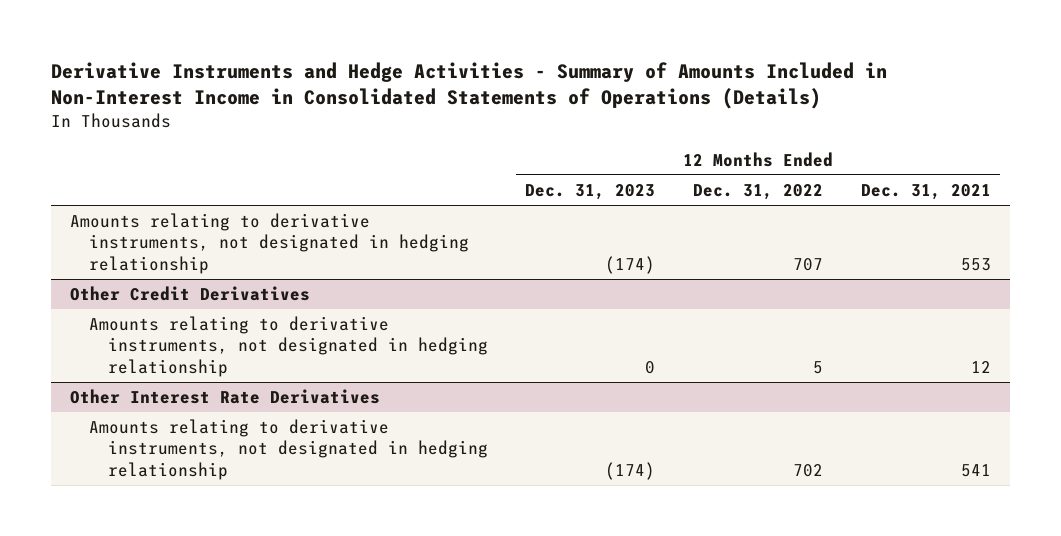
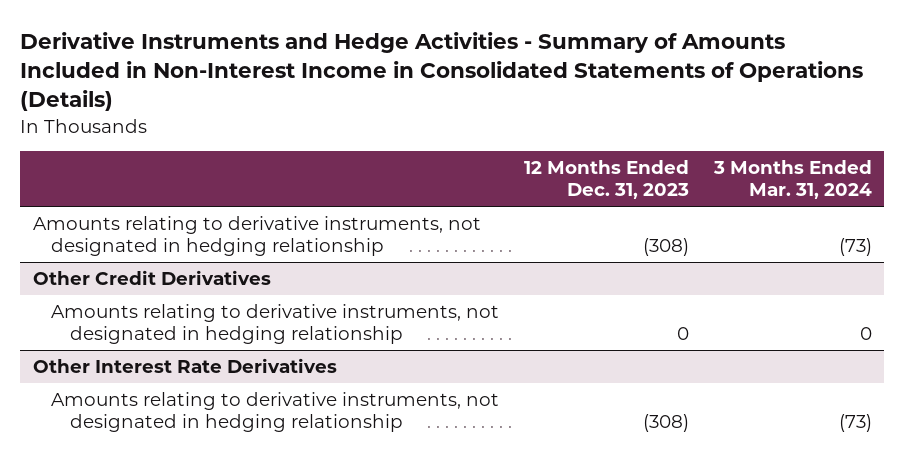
- | 12 Months Ended Dec. 31, 2023 | 12 Months Ended Dec. 31, 2022 | 12 Months Ended Dec. 31, 2021
+ | 12 Months Ended Dec. 31, 2023 | 3 Months Ended Mar. 31, 2024
- Amounts relating to derivative instruments, not designated in hedging relationship | (174) | 707 | 553
+ Amounts relating to derivative instruments, not designated in hedging relationship | (308) | (73)
@ Other Interest Rate Derivatives
- Amounts relating to derivative instruments, not designated in hedging relationship | (174) | 702 | 541
+ Amounts relating to derivative instruments, not designated in hedging relationship | (308) | (73)

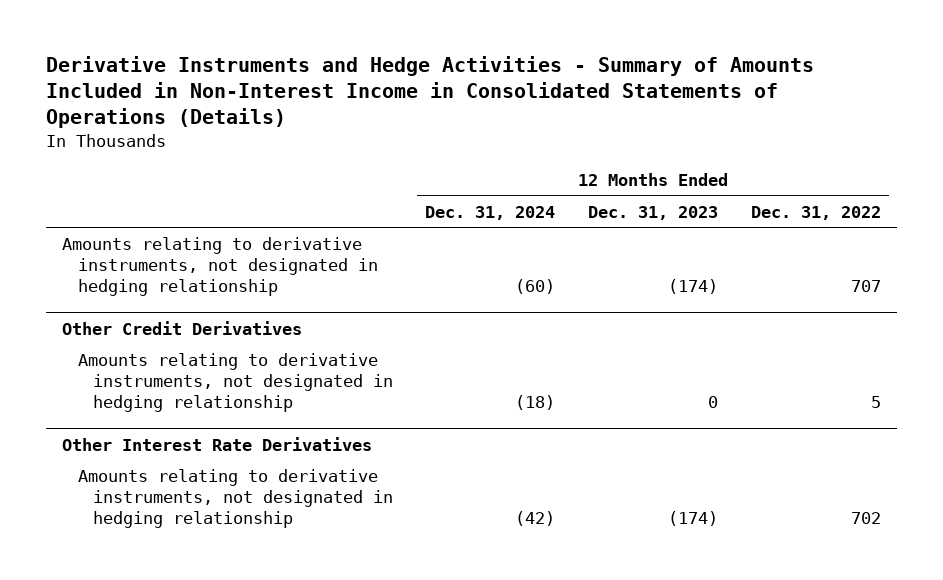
- | 12 Months Ended Dec. 31, 2023 | 3 Months Ended Mar. 31, 2024
+ | 12 Months Ended Dec. 31, 2024 | 12 Months Ended Dec. 31, 2023 | 12 Months Ended Dec. 31, 2022
- Amounts relating to derivative instruments, not designated in hedging relationship | (308) | (73)
+ Amounts relating to derivative instruments, not designated in hedging relationship | (60) | (174) | 707
@ Other Interest Rate Derivatives
- Amounts relating to derivative instruments, not designated in hedging relationship | (308) | (73)
+ Amounts relating to derivative instruments, not designated in hedging relationship | (42) | (174) | 702

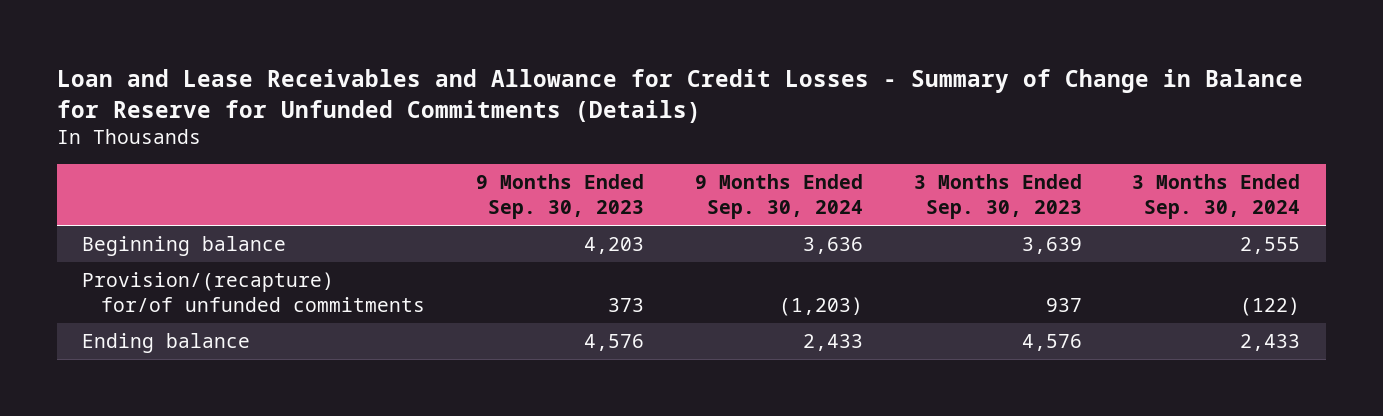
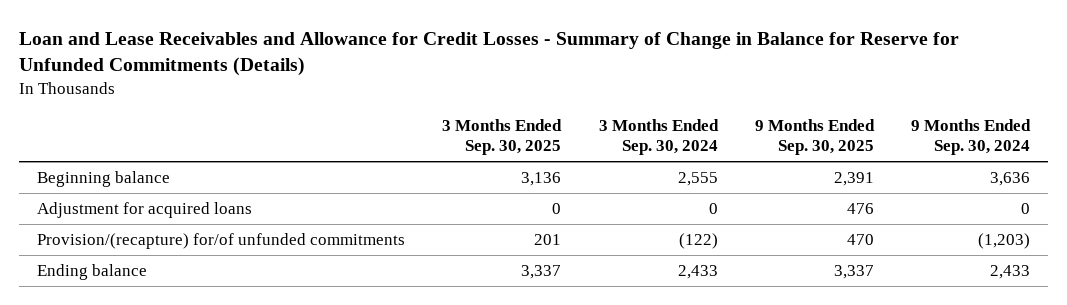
- | 9 Months Ended Sep. 30, 2023 | 9 Months Ended Sep. 30, 2024 | 3 Months Ended Sep. 30, 2023 | 3 Months Ended Sep. 30, 2024
+ | 3 Months Ended Sep. 30, 2025 | 3 Months Ended Sep. 30, 2024 | 9 Months Ended Sep. 30, 2025 | 9 Months Ended Sep. 30, 2024
+ Adjustment for acquired loans | 0 | 0 | 476 | 0

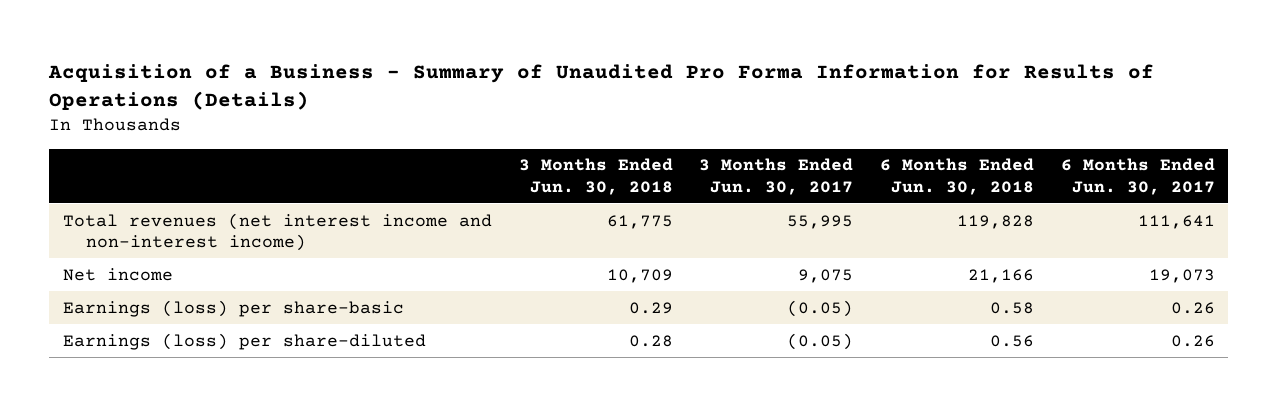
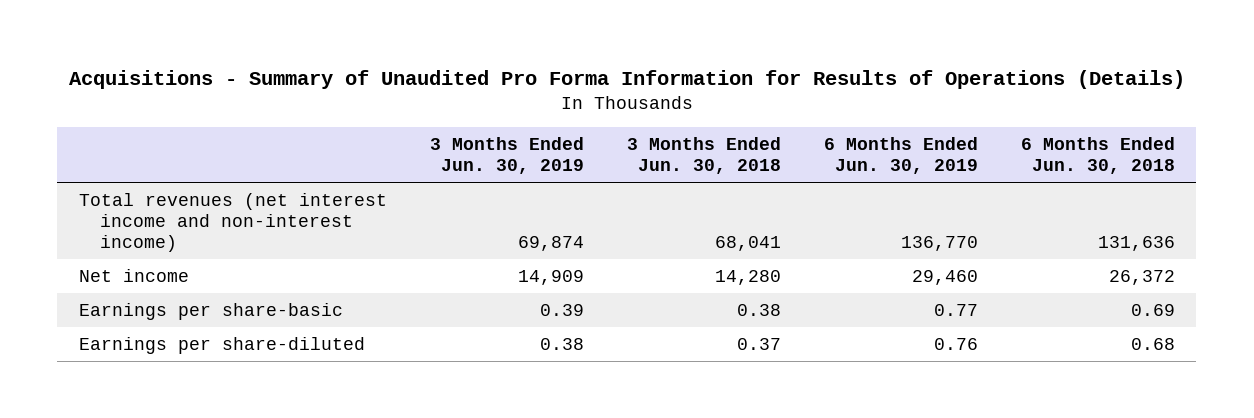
- Acquisition of a Business - Summary of Unaudited Pro Forma Information for Results of Operations (Details)
+ Acquisitions - Summary of Unaudited Pro Forma Information for Results of Operations (Details)
- | 3 Months Ended Jun. 30, 2018 | 3 Months Ended Jun. 30, 2017 | 6 Months Ended Jun. 30, 2018 | 6 Months Ended Jun. 30, 2017
+ | 3 Months Ended Jun. 30, 2019 | 3 Months Ended Jun. 30, 2018 | 6 Months Ended Jun. 30, 2019 | 6 Months Ended Jun. 30, 2018
- Total revenues (net interest income and non-interest income) | 61,775 | 55,995 | 119,828 | 111,641
- Net income | 10,709 | 9,075 | 21,166 | 19,073
- Earnings (loss) per share-basic | 0.29 | (0.05) | 0.58 | 0.26
- Earnings (loss) per share-diluted | 0.28 | (0.05) | 0.56 | 0.26
+ Total revenues (net interest income and non-interest income) | 69,874 | 68,041 | 136,770 | 131,636
+ Net income | 14,909 | 14,280 | 29,460 | 26,372
+ Earnings per share-basic | 0.39 | 0.38 | 0.77 | 0.69
+ Earnings per share-diluted | 0.38 | 0.37 | 0.76 | 0.68

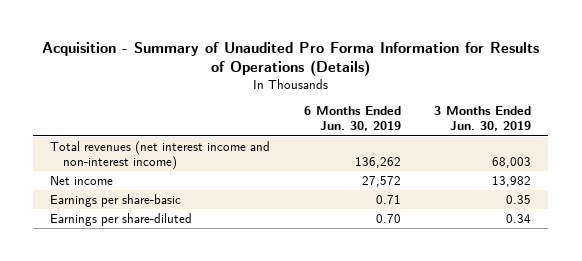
- Acquisitions - Summary of Unaudited Pro Forma Information for Results of Operations (Details)
+ Acquisition - Summary of Unaudited Pro Forma Information for Results of Operations (Details)
- | 3 Months Ended Jun. 30, 2019 | 3 Months Ended Jun. 30, 2018 | 6 Months Ended Jun. 30, 2019 | 6 Months Ended Jun. 30, 2018
+ | 6 Months Ended Jun. 30, 2019 | 3 Months Ended Jun. 30, 2019
- Total revenues (net interest income and non-interest income) | 69,874 | 68,041 | 136,770 | 131,636
- Net income | 14,909 | 14,280 | 29,460 | 26,372
- Earnings per share-basic | 0.39 | 0.38 | 0.77 | 0.69
- Earnings per share-diluted | 0.38 | 0.37 | 0.76 | 0.68
+ Total revenues (net interest income and non-interest income) | 136,262 | 68,003
+ Net income | 27,572 | 13,982
+ Earnings per share-basic | 0.71 | 0.35
+ Earnings per share-diluted | 0.70 | 0.34

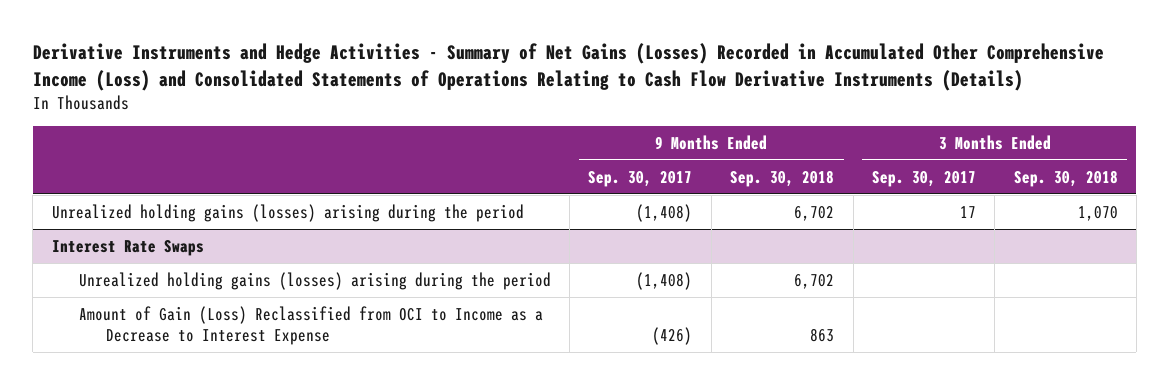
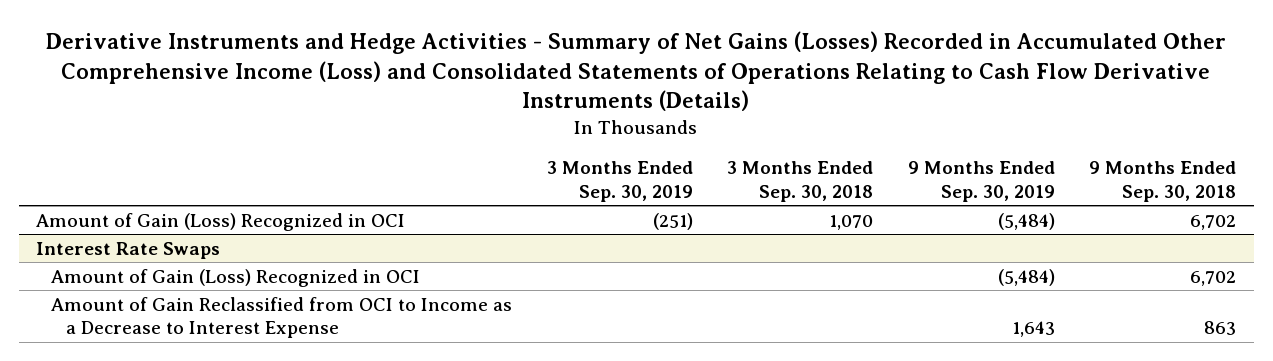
- | 9 Months Ended Sep. 30, 2017 | 9 Months Ended Sep. 30, 2018 | 3 Months Ended Sep. 30, 2017 | 3 Months Ended Sep. 30, 2018
+ | 3 Months Ended Sep. 30, 2019 | 3 Months Ended Sep. 30, 2018 | 9 Months Ended Sep. 30, 2019 | 9 Months Ended Sep. 30, 2018
- Unrealized holding gains (losses) arising during the period | (1,408) | 6,702 | 17 | 1,070
+ Amount of Gain (Loss) Recognized in OCI | (251) | 1,070 | (5,484) | 6,702
@ Interest Rate Swaps
- Unrealized holding gains (losses) arising during the period | (1,408) | 6,702 | |
- Amount of Gain (Loss) Reclassified from OCI to Income as a Decrease to Interest Expense | (426) | 863 | |
+ Amount of Gain (Loss) Recognized in OCI | | | (5,484) | 6,702
+ Amount of Gain Reclassified from OCI to Income as a Decrease to Interest Expense | | | 1,643 | 863

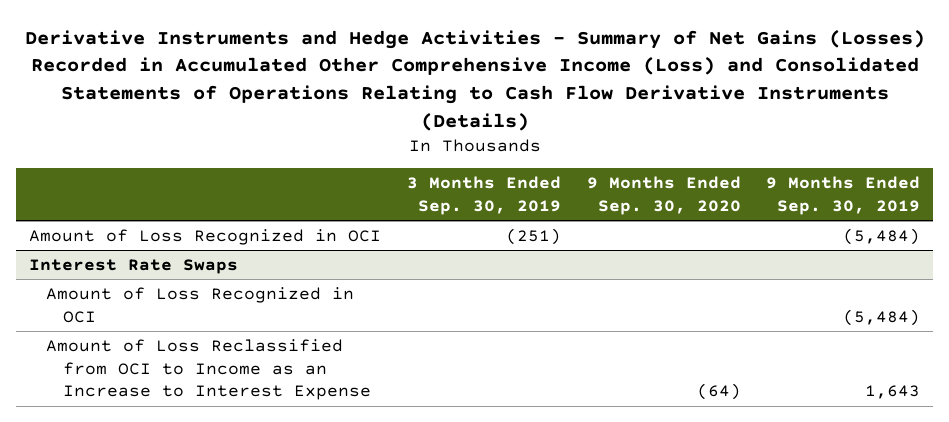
- | 3 Months Ended Sep. 30, 2019 | 3 Months Ended Sep. 30, 2018 | 9 Months Ended Sep. 30, 2019 | 9 Months Ended Sep. 30, 2018
+ | 3 Months Ended Sep. 30, 2019 | 9 Months Ended Sep. 30, 2020 | 9 Months Ended Sep. 30, 2019
- Amount of Gain (Loss) Recognized in OCI | (251) | 1,070 | (5,484) | 6,702
+ Amount of Loss Recognized in OCI | (251) | | (5,484)
@ Interest Rate Swaps
- Amount of Gain (Loss) Recognized in OCI | | | (5,484) | 6,702
- Amount of Gain Reclassified from OCI to Income as a Decrease to Interest Expense | | | 1,643 | 863
+ Amount of Loss Recognized in OCI | | | (5,484)
+ Amount of Loss Reclassified from OCI to Income as an Increase to Interest Expense | | (64) | 1,643

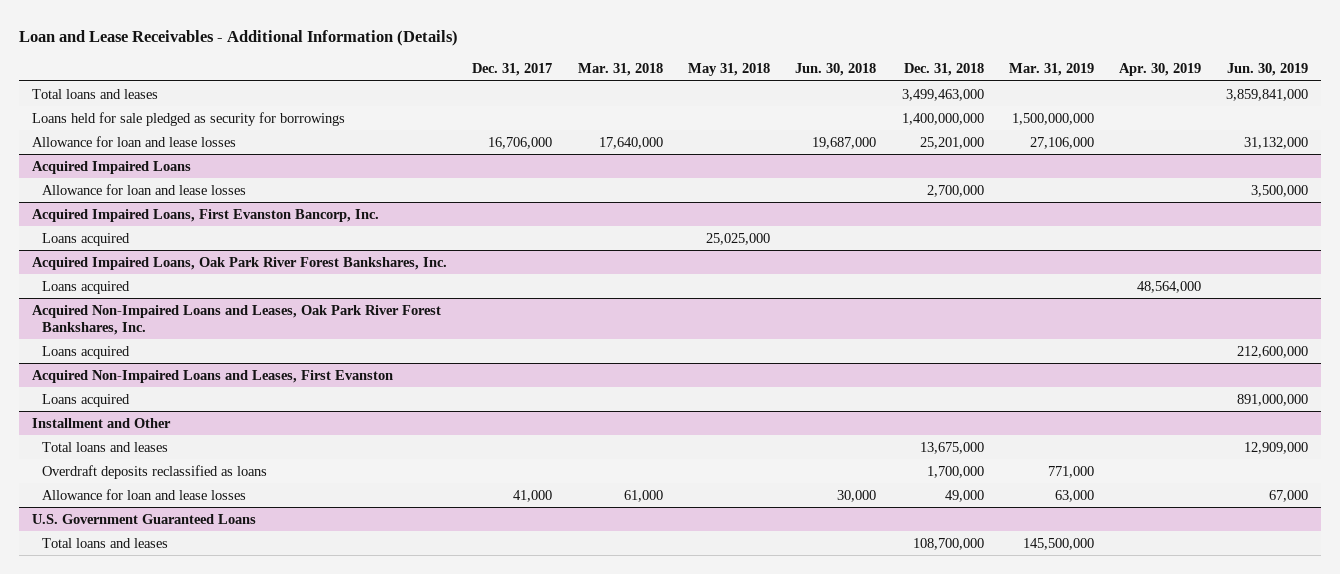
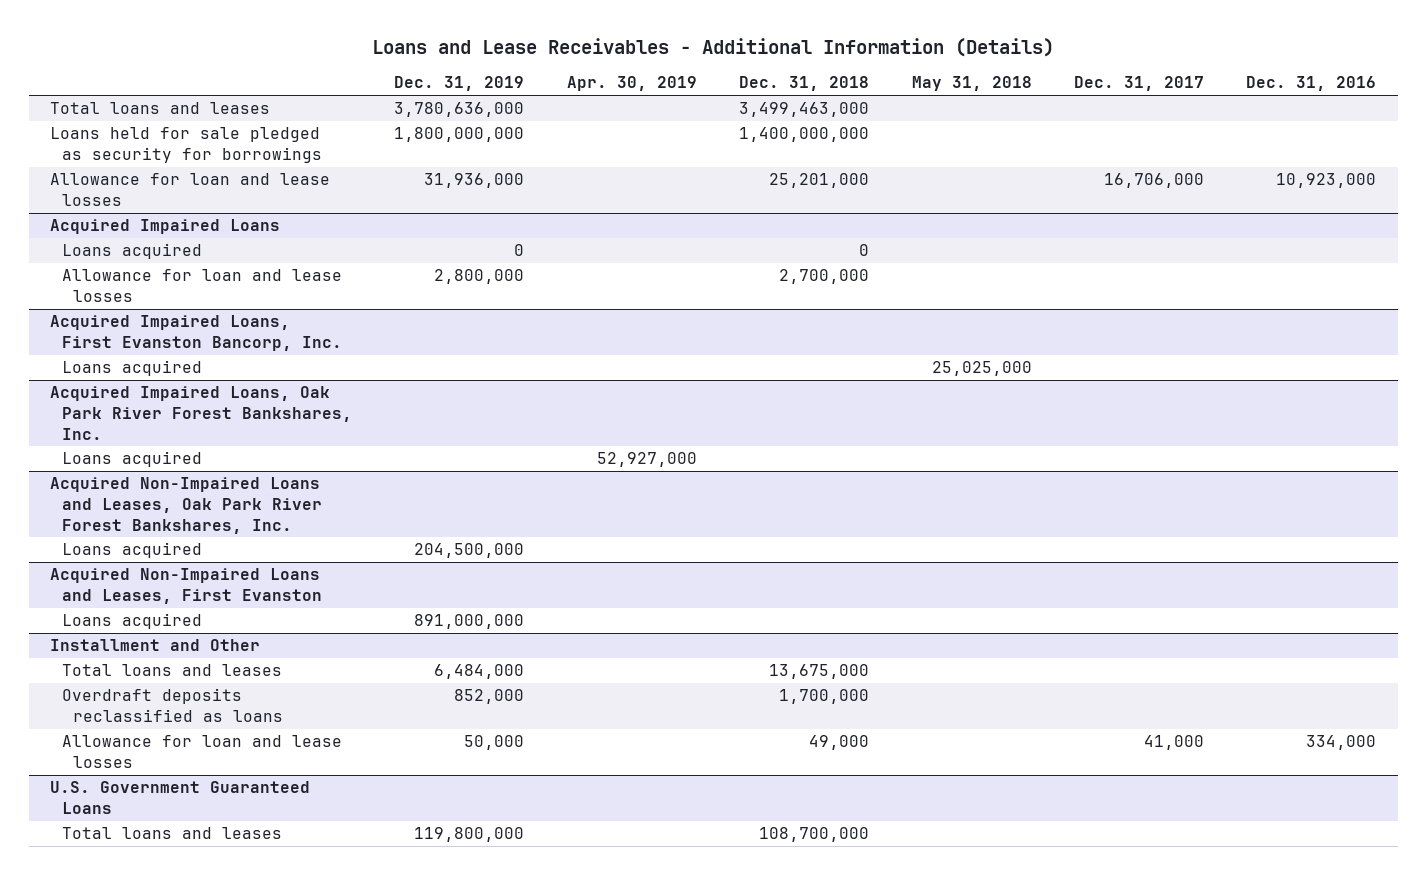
- Loan and Lease Receivables - Additional Information (Details)
+ Loans and Lease Receivables - Additional Information (Details)
- | Dec. 31, 2017 | Mar. 31, 2018 | May 31, 2018 | Jun. 30, 2018 | Dec. 31, 2018 | Mar. 31, 2019 | Apr. 30, 2019 | Jun. 30, 2019
+ | Dec. 31, 2019 | Apr. 30, 2019 | Dec. 31, 2018 | May 31, 2018 | Dec. 31, 2017 | Dec. 31, 2016
@ Acquired Impaired Loans
+ Loans acquired | 0 | | 0 | | |
@ Acquired Impaired Loans, Oak Park River Forest Bankshares, Inc.
- Loans acquired | | | | | | | 48,564,000 |
+ Loans acquired | | 52,927,000 | | | |

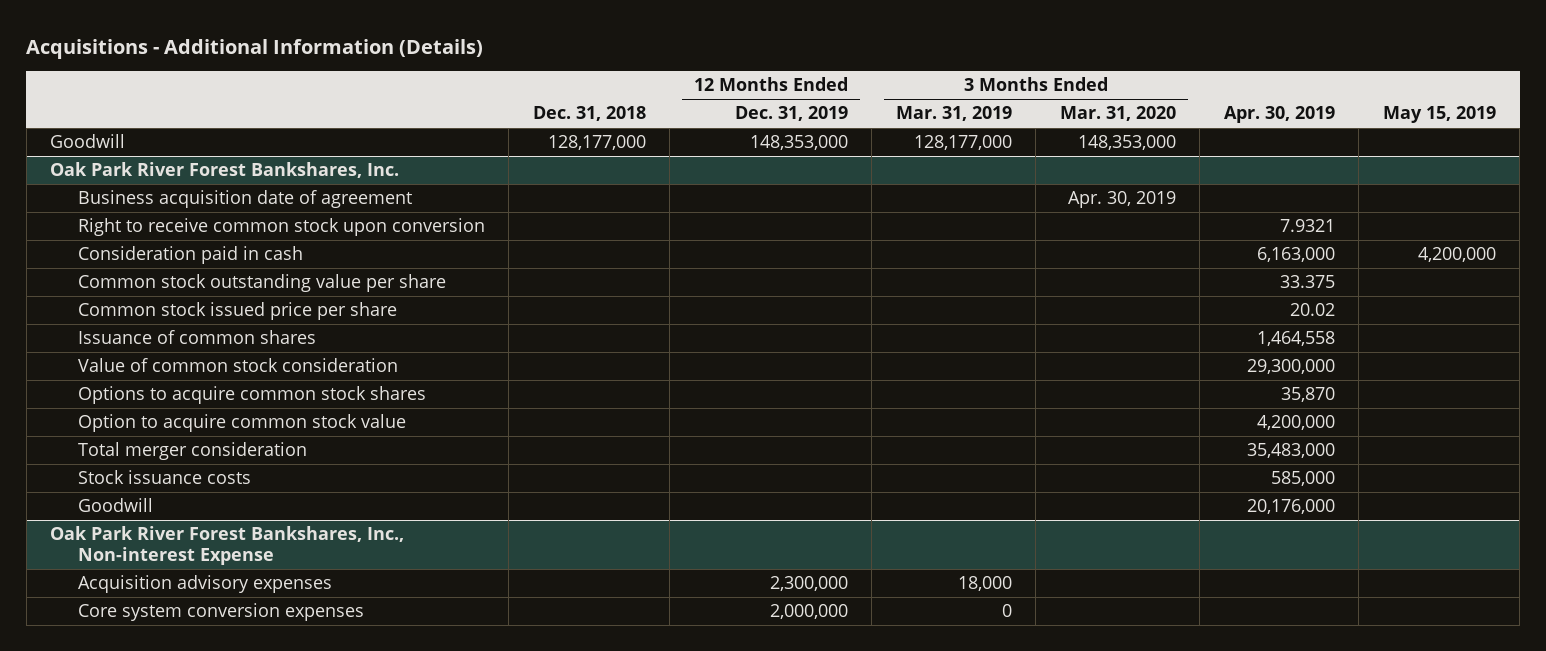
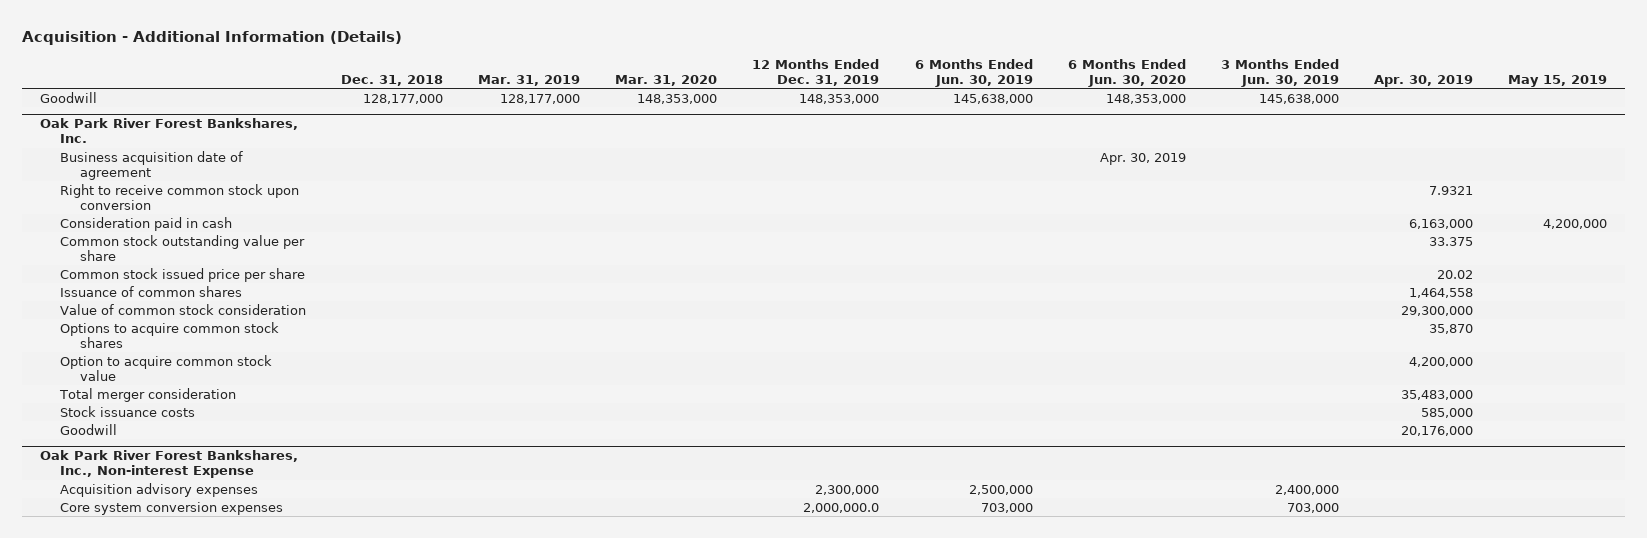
- Acquisitions - Additional Information (Details)
+ Acquisition - Additional Information (Details)
- | Dec. 31, 2018 | 12 Months Ended Dec. 31, 2019 | 3 Months Ended Mar. 31, 2019 | 3 Months Ended Mar. 31, 2020 | Apr. 30, 2019 | May 15, 2019
+ | Dec. 31, 2018 | Mar. 31, 2019 | Mar. 31, 2020 | 12 Months Ended Dec. 31, 2019 | 6 Months Ended Jun. 30, 2019 | 6 Months Ended Jun. 30, 2020 | 3 Months Ended Jun. 30, 2019 | Apr. 30, 2019 | May 15, 2019
@ Oak Park River Forest Bankshares, Inc., Non-interest Expense
- Core system conversion expenses | | 2,000,000 | 0 | | |
+ Core system conversion expenses | | | | 2,000,000.0 | 703,000 | | 703,000 | |

